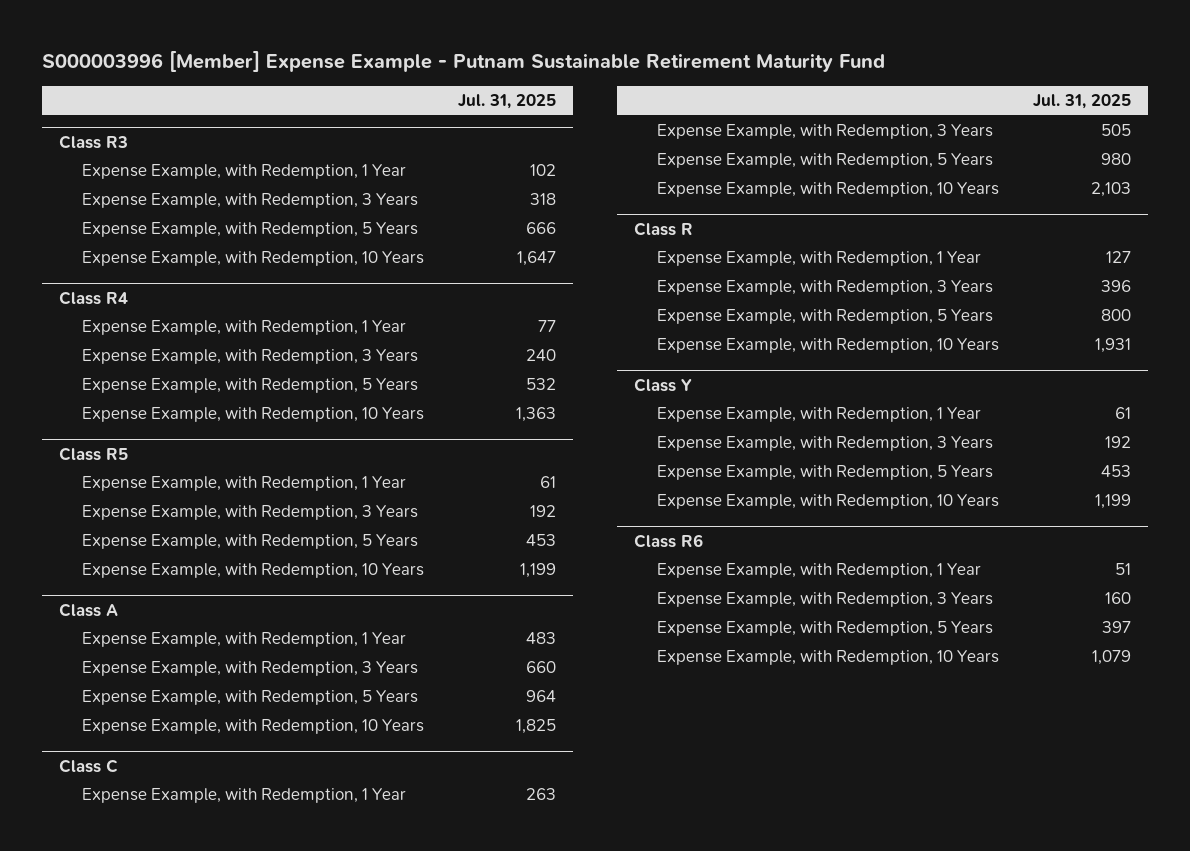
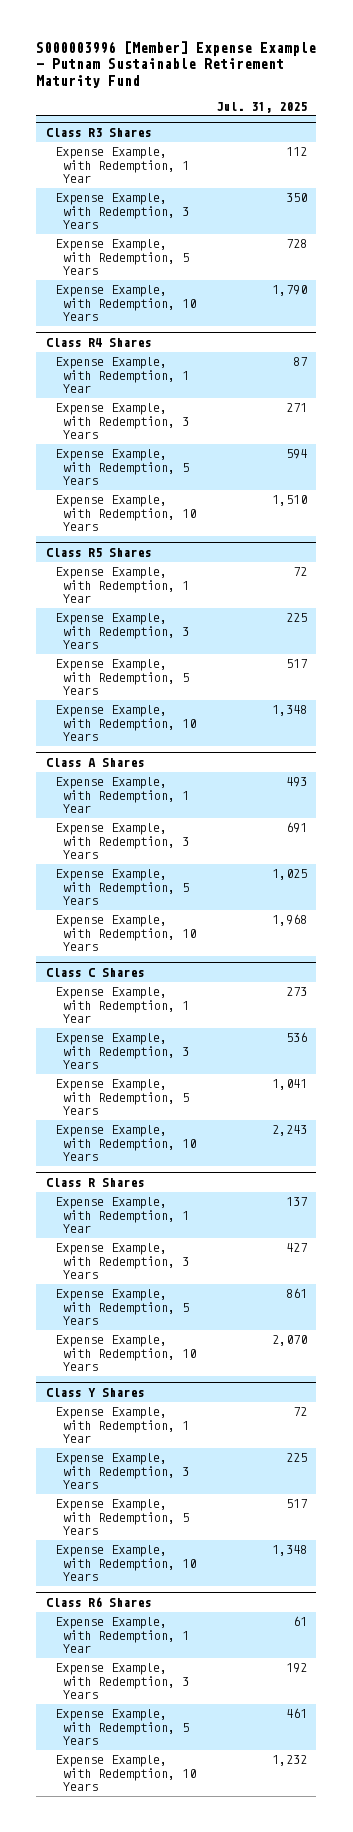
- Class R3
- Expense Example, with Redemption, 1 Year | 102
- Expense Example, with Redemption, 3 Years | 318
- Expense Example, with Redemption, 5 Years | 666
- Expense Example, with Redemption, 10 Years | 1,647
- Class R4
- Expense Example, with Redemption, 1 Year | 77
- Expense Example, with Redemption, 3 Years | 240
- Expense Example, with Redemption, 5 Years | 532
- Expense Example, with Redemption, 10 Years | 1,363
- Class R5
- Expense Example, with Redemption, 1 Year | 61
- Expense Example, with Redemption, 3 Years | 192
- Expense Example, with Redemption, 5 Years | 453
- Expense Example, with Redemption, 10 Years | 1,199
- Class A
- Expense Example, with Redemption, 1 Year | 483
- Expense Example, with Redemption, 3 Years | 660
- Expense Example, with Redemption, 5 Years | 964
- Expense Example, with Redemption, 10 Years | 1,825
- Class C
- Expense Example, with Redemption, 1 Year | 263
- Expense Example, with Redemption, 3 Years | 505
- Expense Example, with Redemption, 5 Years | 980
- Expense Example, with Redemption, 10 Years | 2,103
- Class R
- Expense Example, with Redemption, 1 Year | 127
- Expense Example, with Redemption, 3 Years | 396
- Expense Example, with Redemption, 5 Years | 800
- Expense Example, with Redemption, 10 Years | 1,931
- Class Y
+ Class R3 Shares
+ Expense Example, with Redemption, 1 Year | 112
+ Expense Example, with Redemption, 3 Years | 350
+ Expense Example, with Redemption, 5 Years | 728
+ Expense Example, with Redemption, 10 Years | 1,790
+ Class R4 Shares
+ Expense Example, with Redemption, 1 Year | 87
+ Expense Example, with Redemption, 3 Years | 271
+ Expense Example, with Redemption, 5 Years | 594
+ Expense Example, with Redemption, 10 Years | 1,510
+ Class R5 Shares
+ Expense Example, with Redemption, 1 Year | 72
+ Expense Example, with Redemption, 3 Years | 225
+ Expense Example, with Redemption, 5 Years | 517
+ Expense Example, with Redemption, 10 Years | 1,348
+ Class A Shares
+ Expense Example, with Redemption, 1 Year | 493
+ Expense Example, with Redemption, 3 Years | 691
+ Expense Example, with Redemption, 5 Years | 1,025
+ Expense Example, with Redemption, 10 Years | 1,968
+ Class C Shares
+ Expense Example, with Redemption, 1 Year | 273
+ Expense Example, with Redemption, 3 Years | 536
+ Expense Example, with Redemption, 5 Years | 1,041
+ Expense Example, with Redemption, 10 Years | 2,243
+ Class R Shares
+ Expense Example, with Redemption, 1 Year | 137
+ Expense Example, with Redemption, 3 Years | 427
+ Expense Example, with Redemption, 5 Years | 861
+ Expense Example, with Redemption, 10 Years | 2,070
+ Class Y Shares
+ Expense Example, with Redemption, 1 Year | 72
+ Expense Example, with Redemption, 3 Years | 225
+ Expense Example, with Redemption, 5 Years | 517
+ Expense Example, with Redemption, 10 Years | 1,348
+ Class R6 Shares
- Expense Example, with Redemption, 5 Years | 453
- Expense Example, with Redemption, 10 Years | 1,199
- Class R6
- Expense Example, with Redemption, 1 Year | 51
- Expense Example, with Redemption, 3 Years | 160
- Expense Example, with Redemption, 5 Years | 397
- Expense Example, with Redemption, 10 Years | 1,079
+ Expense Example, with Redemption, 5 Years | 461
+ Expense Example, with Redemption, 10 Years | 1,232

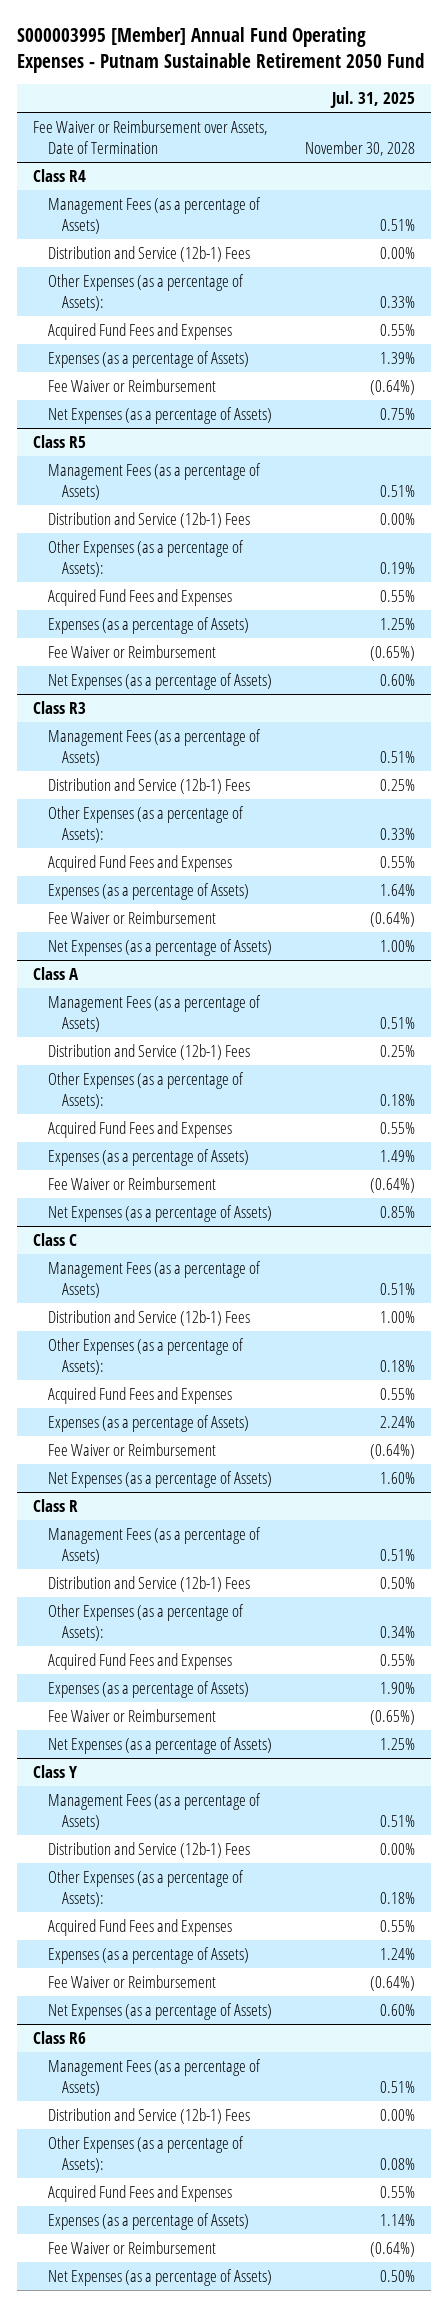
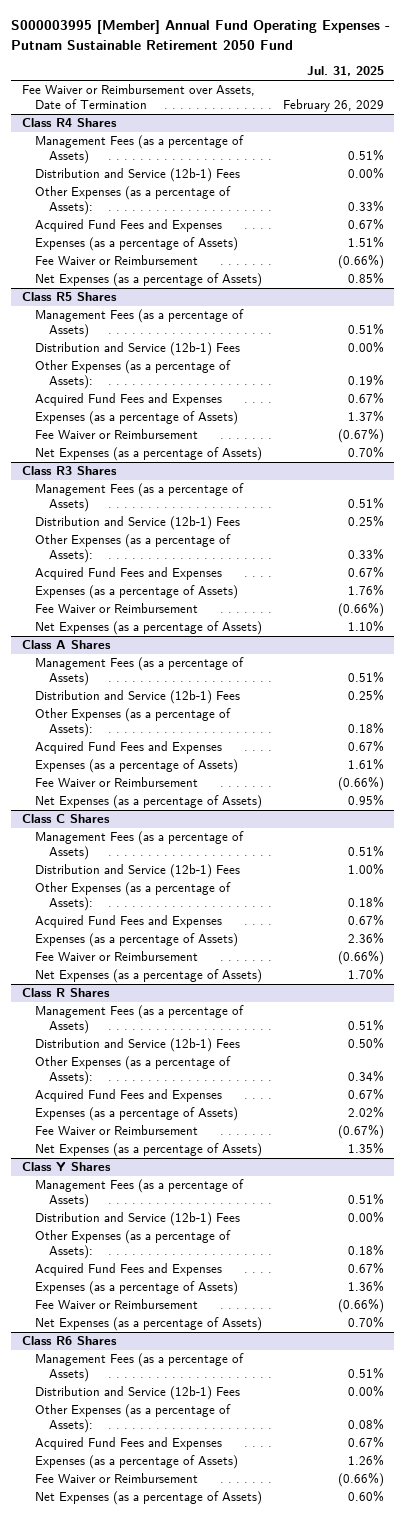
- Fee Waiver or Reimbursement over Assets, Date of Termination | November 30, 2028
- Class R4
+ Fee Waiver or Reimbursement over Assets, Date of Termination | February 26, 2029
+ Class R4 Shares
- Acquired Fund Fees and Expenses | 0.55%
- Expenses (as a percentage of Assets) | 1.39%
- Fee Waiver or Reimbursement | (0.64%)
- Net Expenses (as a percentage of Assets) | 0.75%
- Class R5
+ Acquired Fund Fees and Expenses | 0.67%
+ Expenses (as a percentage of Assets) | 1.51%
+ Fee Waiver or Reimbursement | (0.66%)
+ Net Expenses (as a percentage of Assets) | 0.85%
+ Class R5 Shares
- Acquired Fund Fees and Expenses | 0.55%
- Expenses (as a percentage of Assets) | 1.25%
- Fee Waiver or Reimbursement | (0.65%)
- Net Expenses (as a percentage of Assets) | 0.60%
- Class R3
+ Acquired Fund Fees and Expenses | 0.67%
+ Expenses (as a percentage of Assets) | 1.37%
+ Fee Waiver or Reimbursement | (0.67%)
+ Net Expenses (as a percentage of Assets) | 0.70%
+ Class R3 Shares
- Acquired Fund Fees and Expenses | 0.55%
- Expenses (as a percentage of Assets) | 1.64%
- Fee Waiver or Reimbursement | (0.64%)
- Net Expenses (as a percentage of Assets) | 1.00%
- Class A
+ Acquired Fund Fees and Expenses | 0.67%
+ Expenses (as a percentage of Assets) | 1.76%
+ Fee Waiver or Reimbursement | (0.66%)
+ Net Expenses (as a percentage of Assets) | 1.10%
+ Class A Shares
- Acquired Fund Fees and Expenses | 0.55%
- Expenses (as a percentage of Assets) | 1.49%
- Fee Waiver or Reimbursement | (0.64%)
- Net Expenses (as a percentage of Assets) | 0.85%
- Class C
+ Acquired Fund Fees and Expenses | 0.67%
+ Expenses (as a percentage of Assets) | 1.61%
+ Fee Waiver or Reimbursement | (0.66%)
+ Net Expenses (as a percentage of Assets) | 0.95%
+ Class C Shares
- Acquired Fund Fees and Expenses | 0.55%
- Expenses (as a percentage of Assets) | 2.24%
- Fee Waiver or Reimbursement | (0.64%)
- Net Expenses (as a percentage of Assets) | 1.60%
- Class R
+ Acquired Fund Fees and Expenses | 0.67%
+ Expenses (as a percentage of Assets) | 2.36%
+ Fee Waiver or Reimbursement | (0.66%)
+ Net Expenses (as a percentage of Assets) | 1.70%
+ Class R Shares
- Acquired Fund Fees and Expenses | 0.55%
- Expenses (as a percentage of Assets) | 1.90%
- Fee Waiver or Reimbursement | (0.65%)
- Net Expenses (as a percentage of Assets) | 1.25%
- Class Y
+ Acquired Fund Fees and Expenses | 0.67%
+ Expenses (as a percentage of Assets) | 2.02%
+ Fee Waiver or Reimbursement | (0.67%)
+ Net Expenses (as a percentage of Assets) | 1.35%
+ Class Y Shares
- Acquired Fund Fees and Expenses | 0.55%
- Expenses (as a percentage of Assets) | 1.24%
- Fee Waiver or Reimbursement | (0.64%)
- Net Expenses (as a percentage of Assets) | 0.60%
- Class R6
+ Acquired Fund Fees and Expenses | 0.67%
+ Expenses (as a percentage of Assets) | 1.36%
+ Fee Waiver or Reimbursement | (0.66%)
+ Net Expenses (as a percentage of Assets) | 0.70%
+ Class R6 Shares
- Acquired Fund Fees and Expenses | 0.55%
- Expenses (as a percentage of Assets) | 1.14%
- Fee Waiver or Reimbursement | (0.64%)
- Net Expenses (as a percentage of Assets) | 0.50%
+ Acquired Fund Fees and Expenses | 0.67%
+ Expenses (as a percentage of Assets) | 1.26%
+ Fee Waiver or Reimbursement | (0.66%)
+ Net Expenses (as a percentage of Assets) | 0.60%

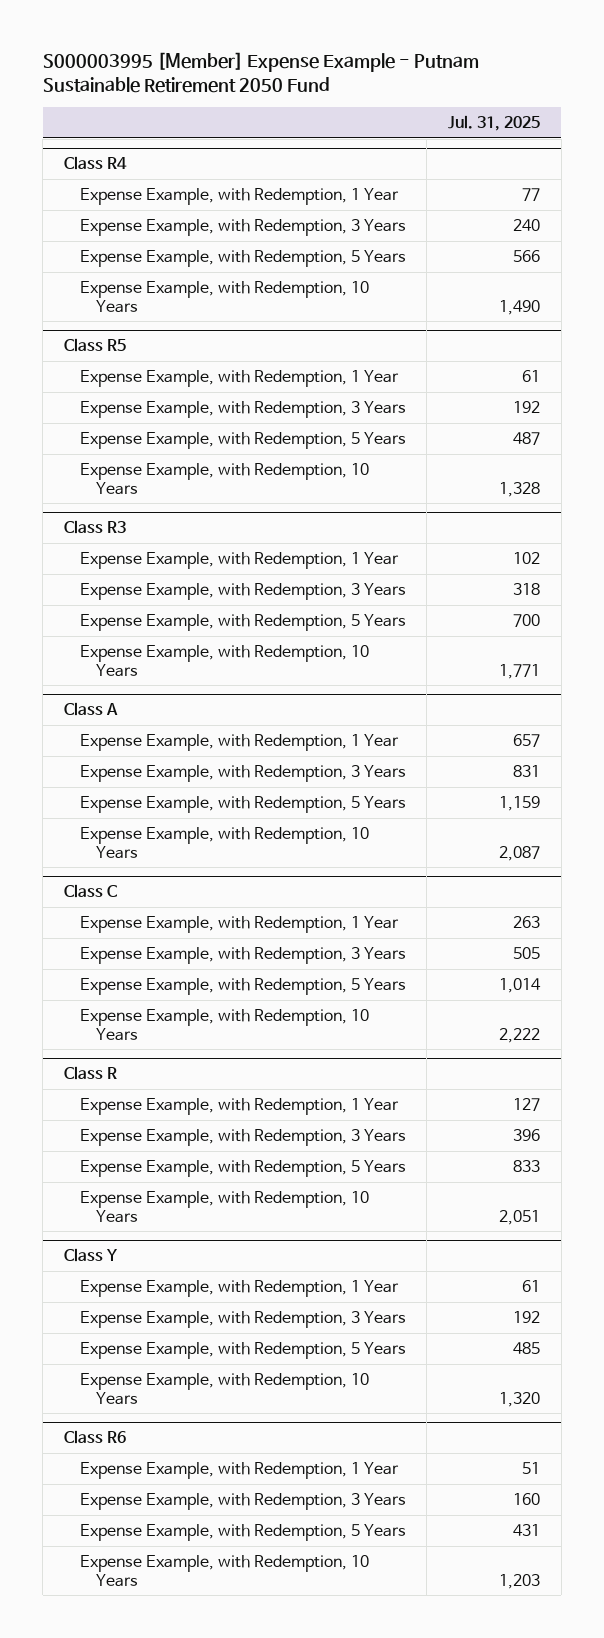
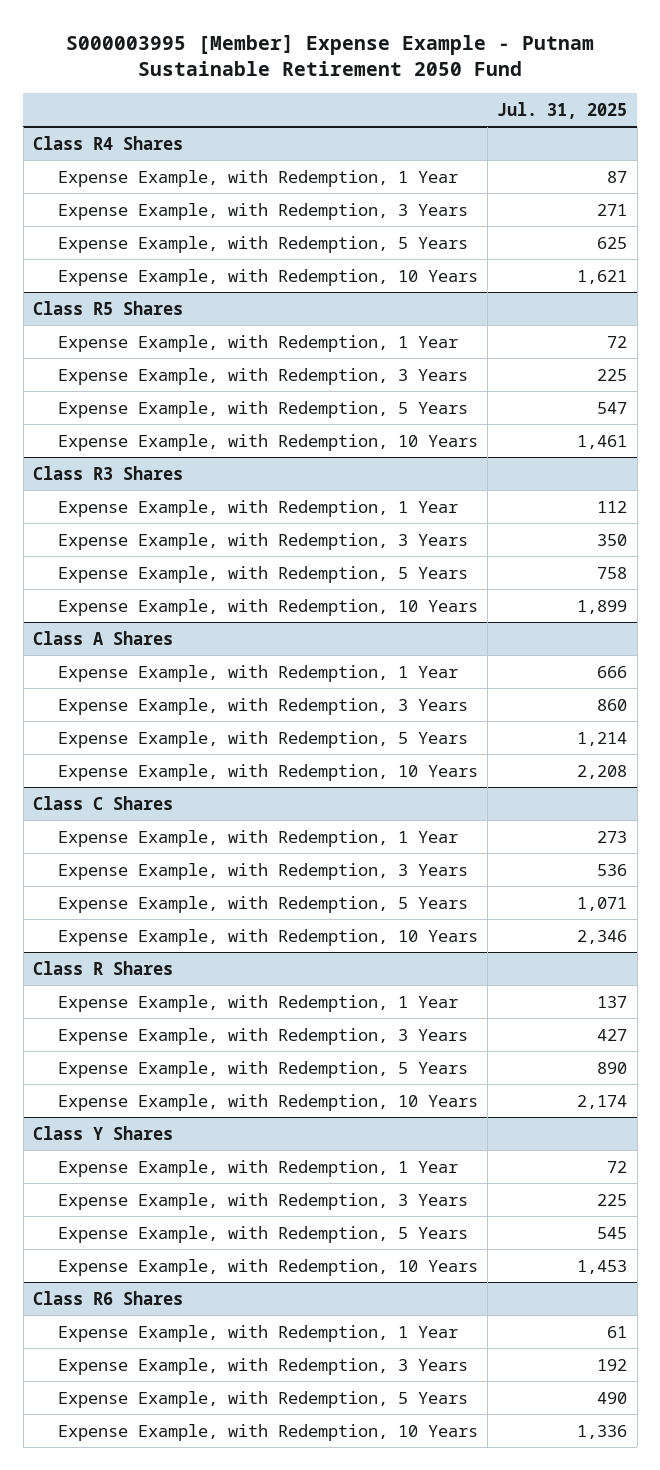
- Class R4
- Expense Example, with Redemption, 1 Year | 77
- Expense Example, with Redemption, 3 Years | 240
- Expense Example, with Redemption, 5 Years | 566
- Expense Example, with Redemption, 10 Years | 1,490
- Class R5
- Expense Example, with Redemption, 1 Year | 61
- Expense Example, with Redemption, 3 Years | 192
- Expense Example, with Redemption, 5 Years | 487
- Expense Example, with Redemption, 10 Years | 1,328
- Class R3
- Expense Example, with Redemption, 1 Year | 102
- Expense Example, with Redemption, 3 Years | 318
- Expense Example, with Redemption, 5 Years | 700
- Expense Example, with Redemption, 10 Years | 1,771
- Class A
- Expense Example, with Redemption, 1 Year | 657
- Expense Example, with Redemption, 3 Years | 831
- Expense Example, with Redemption, 5 Years | 1,159
- Expense Example, with Redemption, 10 Years | 2,087
- Class C
- Expense Example, with Redemption, 1 Year | 263
- Expense Example, with Redemption, 3 Years | 505
- Expense Example, with Redemption, 5 Years | 1,014
- Expense Example, with Redemption, 10 Years | 2,222
- Class R
- Expense Example, with Redemption, 1 Year | 127
- Expense Example, with Redemption, 3 Years | 396
- Expense Example, with Redemption, 5 Years | 833
- Expense Example, with Redemption, 10 Years | 2,051
- Class Y
+ Class R4 Shares
+ Expense Example, with Redemption, 1 Year | 87
+ Expense Example, with Redemption, 3 Years | 271
+ Expense Example, with Redemption, 5 Years | 625
+ Expense Example, with Redemption, 10 Years | 1,621
+ Class R5 Shares
+ Expense Example, with Redemption, 1 Year | 72
+ Expense Example, with Redemption, 3 Years | 225
+ Expense Example, with Redemption, 5 Years | 547
+ Expense Example, with Redemption, 10 Years | 1,461
+ Class R3 Shares
+ Expense Example, with Redemption, 1 Year | 112
+ Expense Example, with Redemption, 3 Years | 350
+ Expense Example, with Redemption, 5 Years | 758
+ Expense Example, with Redemption, 10 Years | 1,899
+ Class A Shares
+ Expense Example, with Redemption, 1 Year | 666
+ Expense Example, with Redemption, 3 Years | 860
+ Expense Example, with Redemption, 5 Years | 1,214
+ Expense Example, with Redemption, 10 Years | 2,208
+ Class C Shares
+ Expense Example, with Redemption, 1 Year | 273
+ Expense Example, with Redemption, 3 Years | 536
+ Expense Example, with Redemption, 5 Years | 1,071
+ Expense Example, with Redemption, 10 Years | 2,346
+ Class R Shares
+ Expense Example, with Redemption, 1 Year | 137
+ Expense Example, with Redemption, 3 Years | 427
+ Expense Example, with Redemption, 5 Years | 890
+ Expense Example, with Redemption, 10 Years | 2,174
+ Class Y Shares
+ Expense Example, with Redemption, 1 Year | 72
+ Expense Example, with Redemption, 3 Years | 225
+ Expense Example, with Redemption, 5 Years | 545
+ Expense Example, with Redemption, 10 Years | 1,453
+ Class R6 Shares
- Expense Example, with Redemption, 5 Years | 485
- Expense Example, with Redemption, 10 Years | 1,320
- Class R6
- Expense Example, with Redemption, 1 Year | 51
- Expense Example, with Redemption, 3 Years | 160
- Expense Example, with Redemption, 5 Years | 431
- Expense Example, with Redemption, 10 Years | 1,203
+ Expense Example, with Redemption, 5 Years | 490
+ Expense Example, with Redemption, 10 Years | 1,336

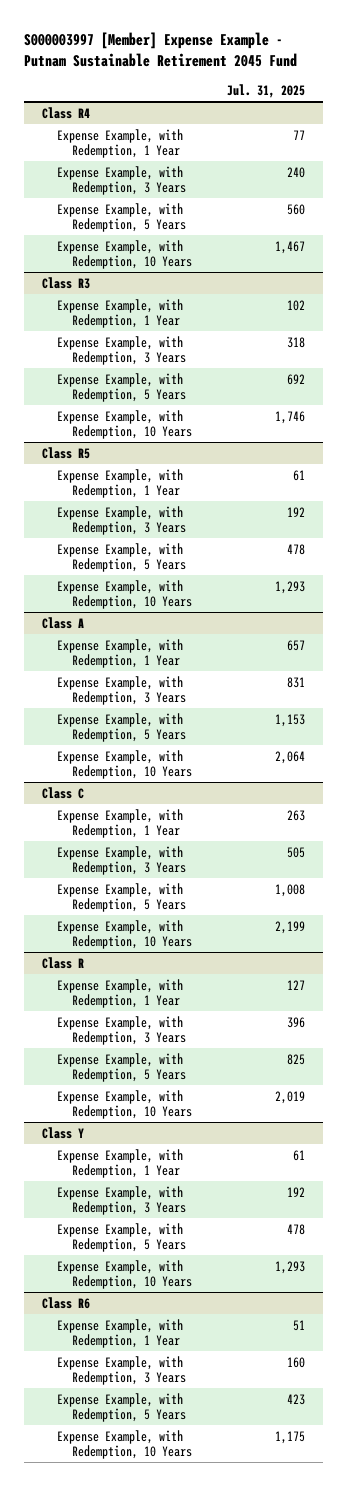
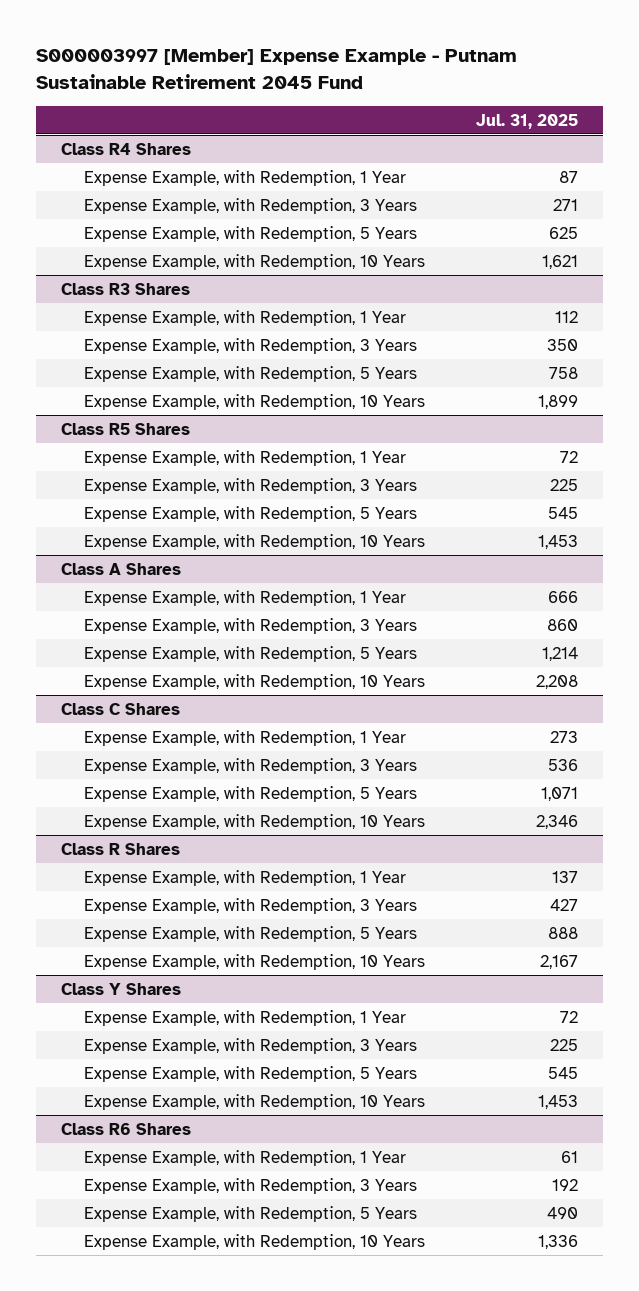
- Class R4
- Expense Example, with Redemption, 1 Year | 77
- Expense Example, with Redemption, 3 Years | 240
- Expense Example, with Redemption, 5 Years | 560
- Expense Example, with Redemption, 10 Years | 1,467
- Class R3
- Expense Example, with Redemption, 1 Year | 102
- Expense Example, with Redemption, 3 Years | 318
- Expense Example, with Redemption, 5 Years | 692
- Expense Example, with Redemption, 10 Years | 1,746
- Class R5
- Expense Example, with Redemption, 1 Year | 61
- Expense Example, with Redemption, 3 Years | 192
- Expense Example, with Redemption, 5 Years | 478
- Expense Example, with Redemption, 10 Years | 1,293
- Class A
- Expense Example, with Redemption, 1 Year | 657
- Expense Example, with Redemption, 3 Years | 831
- Expense Example, with Redemption, 5 Years | 1,153
- Expense Example, with Redemption, 10 Years | 2,064
- Class C
- Expense Example, with Redemption, 1 Year | 263
- Expense Example, with Redemption, 3 Years | 505
- Expense Example, with Redemption, 5 Years | 1,008
- Expense Example, with Redemption, 10 Years | 2,199
- Class R
- Expense Example, with Redemption, 1 Year | 127
- Expense Example, with Redemption, 3 Years | 396
- Expense Example, with Redemption, 5 Years | 825
- Expense Example, with Redemption, 10 Years | 2,019
- Class Y
+ Class R4 Shares
+ Expense Example, with Redemption, 1 Year | 87
+ Expense Example, with Redemption, 3 Years | 271
+ Expense Example, with Redemption, 5 Years | 625
+ Expense Example, with Redemption, 10 Years | 1,621
+ Class R3 Shares
+ Expense Example, with Redemption, 1 Year | 112
+ Expense Example, with Redemption, 3 Years | 350
+ Expense Example, with Redemption, 5 Years | 758
+ Expense Example, with Redemption, 10 Years | 1,899
+ Class R5 Shares
+ Expense Example, with Redemption, 1 Year | 72
+ Expense Example, with Redemption, 3 Years | 225
+ Expense Example, with Redemption, 5 Years | 545
+ Expense Example, with Redemption, 10 Years | 1,453
+ Class A Shares
+ Expense Example, with Redemption, 1 Year | 666
+ Expense Example, with Redemption, 3 Years | 860
+ Expense Example, with Redemption, 5 Years | 1,214
+ Expense Example, with Redemption, 10 Years | 2,208
+ Class C Shares
+ Expense Example, with Redemption, 1 Year | 273
+ Expense Example, with Redemption, 3 Years | 536
+ Expense Example, with Redemption, 5 Years | 1,071
+ Expense Example, with Redemption, 10 Years | 2,346
+ Class R Shares
+ Expense Example, with Redemption, 1 Year | 137
+ Expense Example, with Redemption, 3 Years | 427
+ Expense Example, with Redemption, 5 Years | 888
+ Expense Example, with Redemption, 10 Years | 2,167
+ Class Y Shares
+ Expense Example, with Redemption, 1 Year | 72
+ Expense Example, with Redemption, 3 Years | 225
+ Expense Example, with Redemption, 5 Years | 545
+ Expense Example, with Redemption, 10 Years | 1,453
+ Class R6 Shares
- Expense Example, with Redemption, 5 Years | 478
- Expense Example, with Redemption, 10 Years | 1,293
- Class R6
- Expense Example, with Redemption, 1 Year | 51
- Expense Example, with Redemption, 3 Years | 160
- Expense Example, with Redemption, 5 Years | 423
- Expense Example, with Redemption, 10 Years | 1,175
+ Expense Example, with Redemption, 5 Years | 490
+ Expense Example, with Redemption, 10 Years | 1,336

